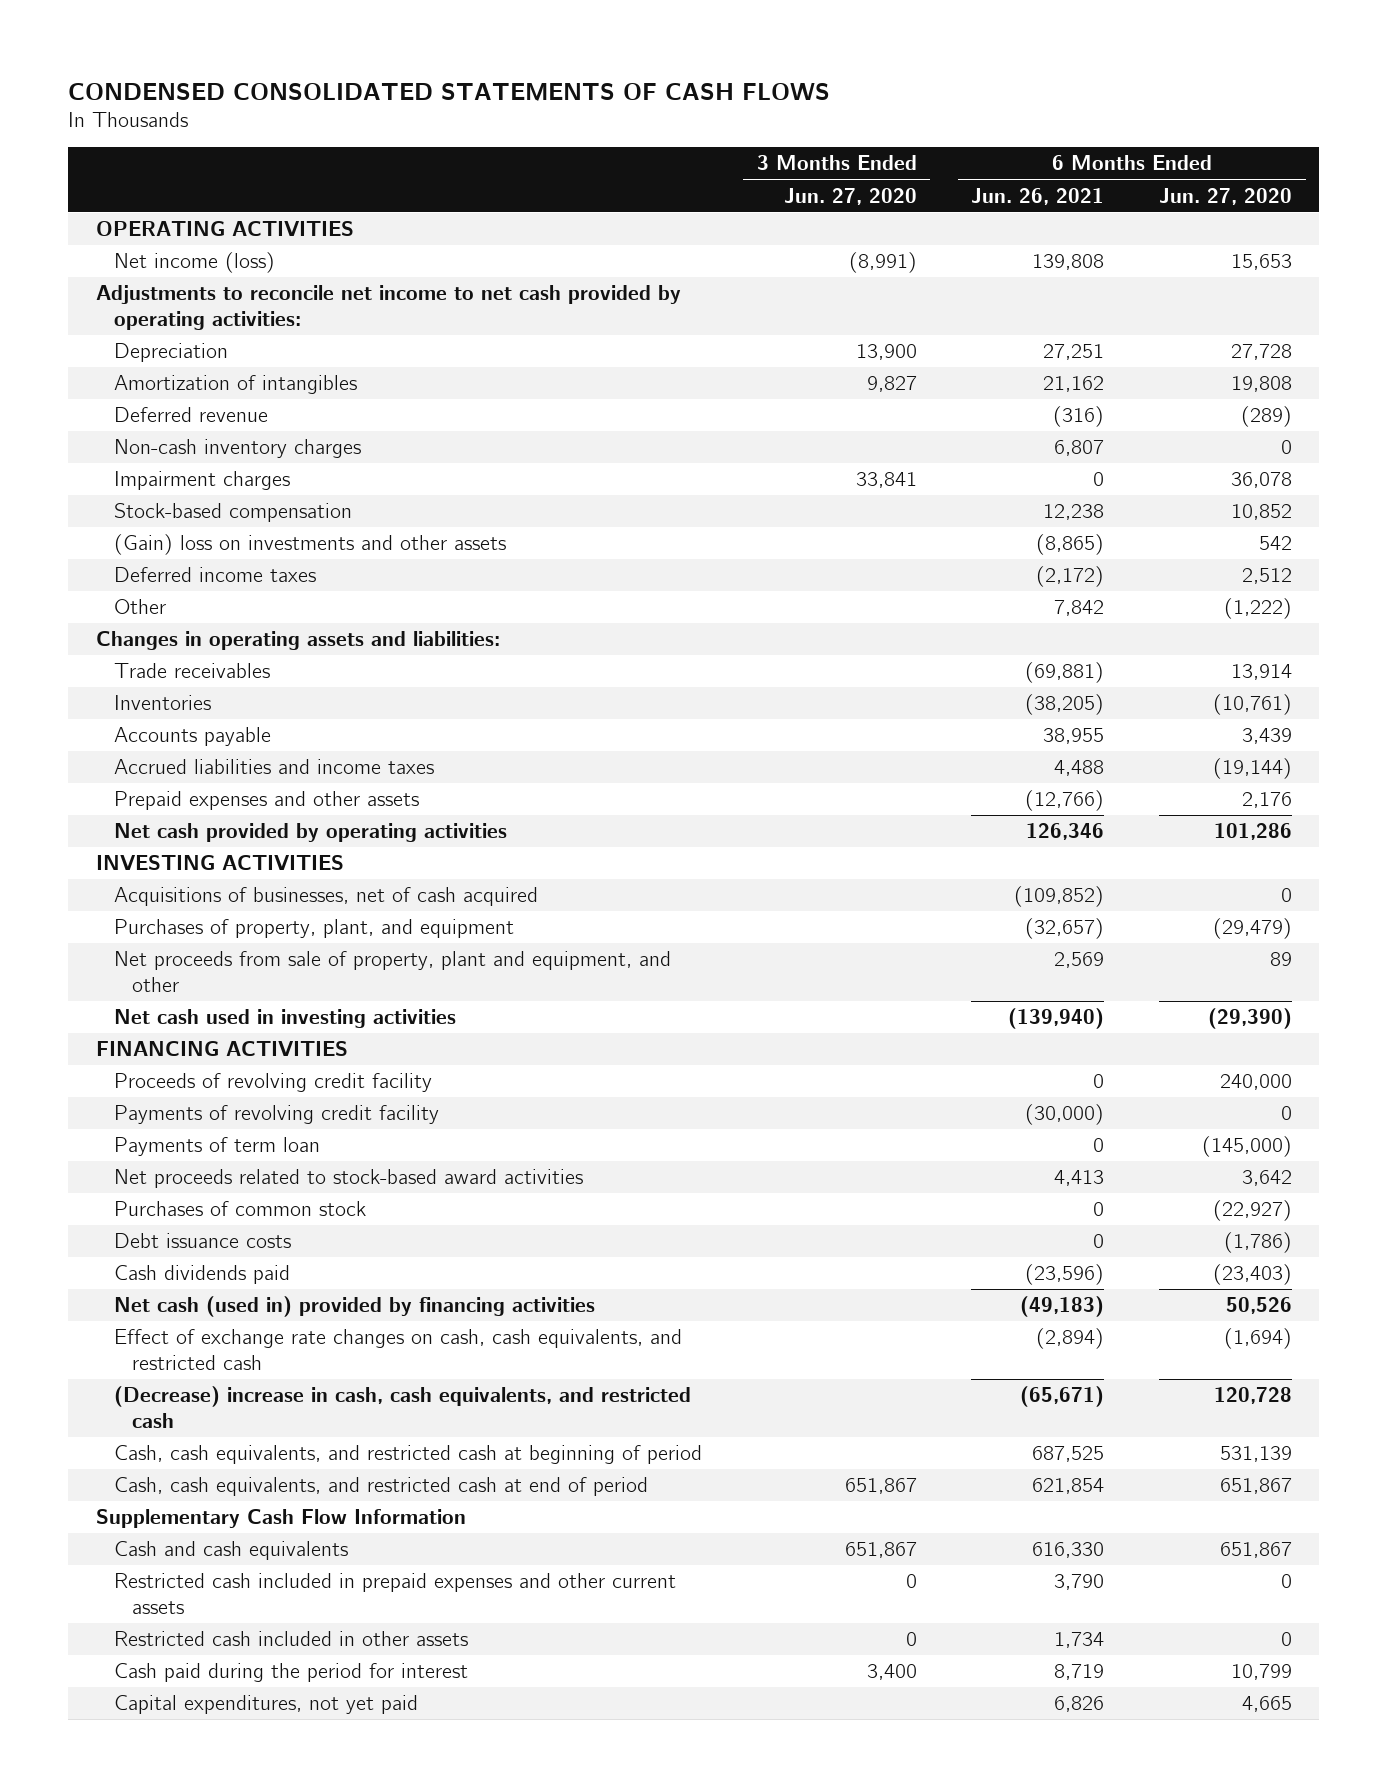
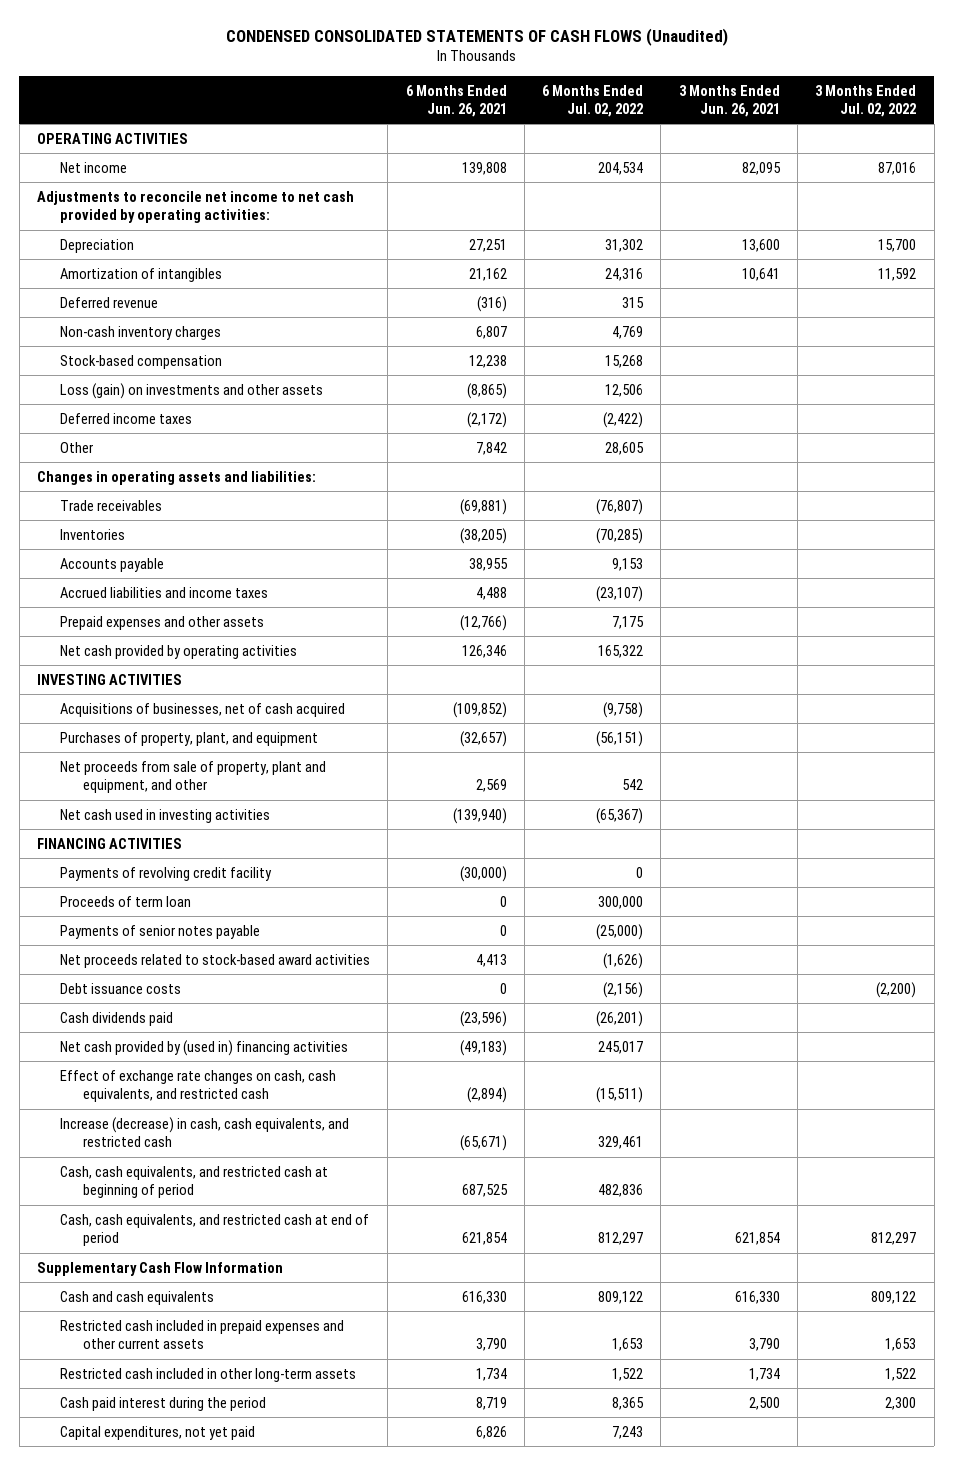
- CONDENSED CONSOLIDATED STATEMENTS OF CASH FLOWS
+ CONDENSED CONSOLIDATED STATEMENTS OF CASH FLOWS (Unaudited)
- | 3 Months Ended Jun. 27, 2020 | 6 Months Ended Jun. 26, 2021 | 6 Months Ended Jun. 27, 2020
+ | 6 Months Ended Jun. 26, 2021 | 6 Months Ended Jul. 02, 2022 | 3 Months Ended Jun. 26, 2021 | 3 Months Ended Jul. 02, 2022
- Net income (loss) | (8,991) | 139,808 | 15,653
+ Net income | 139,808 | 204,534 | 82,095 | 87,016
- Impairment charges | 33,841 | 0 | 36,078
- (Gain) loss on investments and other assets | | (8,865) | 542
+ Loss (gain) on investments and other assets | (8,865) | 12,506 | |
- Proceeds of revolving credit facility | | 0 | 240,000
- Payments of term loan | | 0 | (145,000)
+ Proceeds of term loan | 0 | 300,000 | |
+ Payments of senior notes payable | 0 | (25,000) | |
- Purchases of common stock | | 0 | (22,927)
- Net cash (used in) provided by financing activities | | (49,183) | 50,526
+ Net cash provided by (used in) financing activities | (49,183) | 245,017 | |
- (Decrease) increase in cash, cash equivalents, and restricted cash | | (65,671) | 120,728
+ Increase (decrease) in cash, cash equivalents, and restricted cash | (65,671) | 329,461 | |
- Restricted cash included in other assets | 0 | 1,734 | 0
- Cash paid during the period for interest | 3,400 | 8,719 | 10,799
+ Restricted cash included in other long-term assets | 1,734 | 1,522 | 1,734 | 1,522
+ Cash paid interest during the period | 8,719 | 8,365 | 2,500 | 2,300

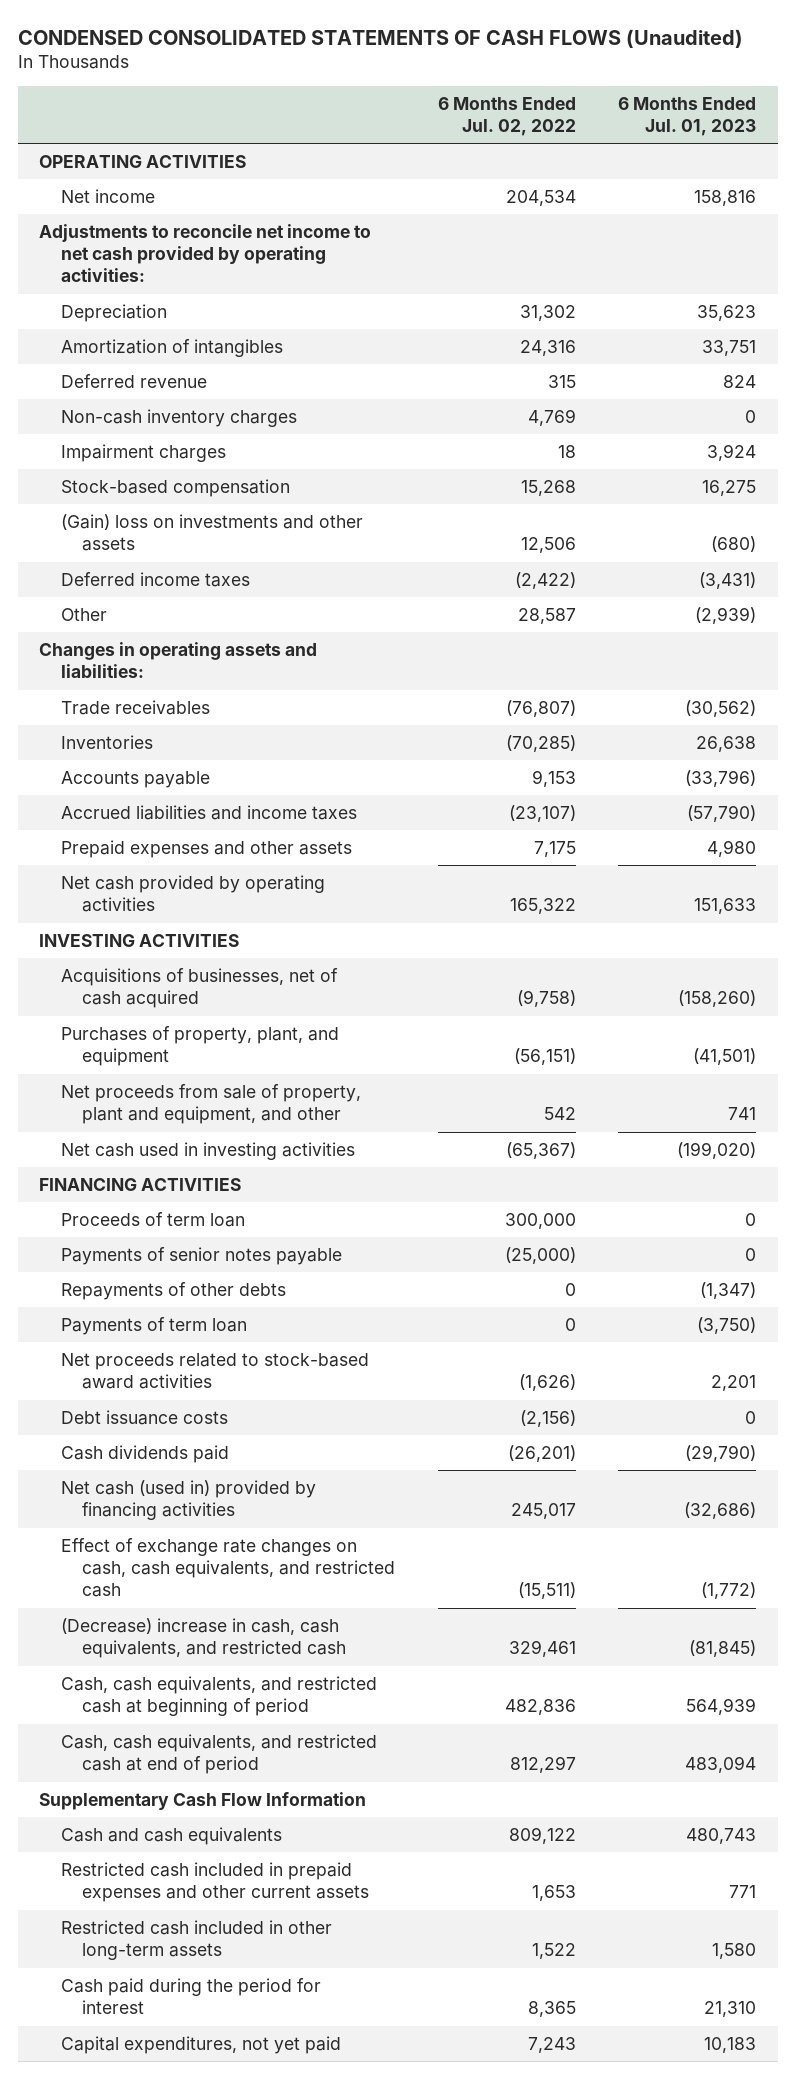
- | 6 Months Ended Jun. 26, 2021 | 6 Months Ended Jul. 02, 2022 | 3 Months Ended Jun. 26, 2021 | 3 Months Ended Jul. 02, 2022
+ | 6 Months Ended Jul. 02, 2022 | 6 Months Ended Jul. 01, 2023
+ Impairment charges | 18 | 3,924
- Loss (gain) on investments and other assets | (8,865) | 12,506 | |
+ (Gain) loss on investments and other assets | 12,506 | (680)
- Other | 7,842 | 28,605 | |
+ Other | 28,587 | (2,939)
- Payments of revolving credit facility | (30,000) | 0 | |
+ Repayments of other debts | 0 | (1,347)
+ Payments of term loan | 0 | (3,750)
- Net cash provided by (used in) financing activities | (49,183) | 245,017 | |
+ Net cash (used in) provided by financing activities | 245,017 | (32,686)
- Increase (decrease) in cash, cash equivalents, and restricted cash | (65,671) | 329,461 | |
+ (Decrease) increase in cash, cash equivalents, and restricted cash | 329,461 | (81,845)
- Cash paid interest during the period | 8,719 | 8,365 | 2,500 | 2,300
+ Cash paid during the period for interest | 8,365 | 21,310

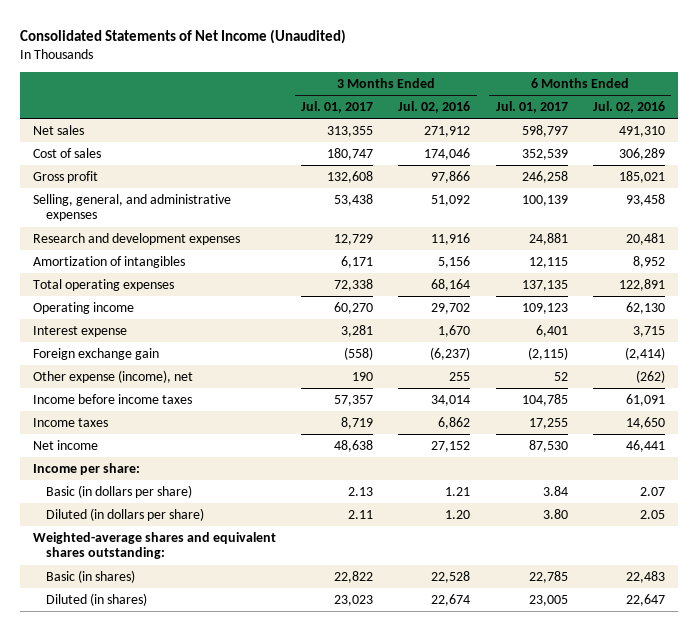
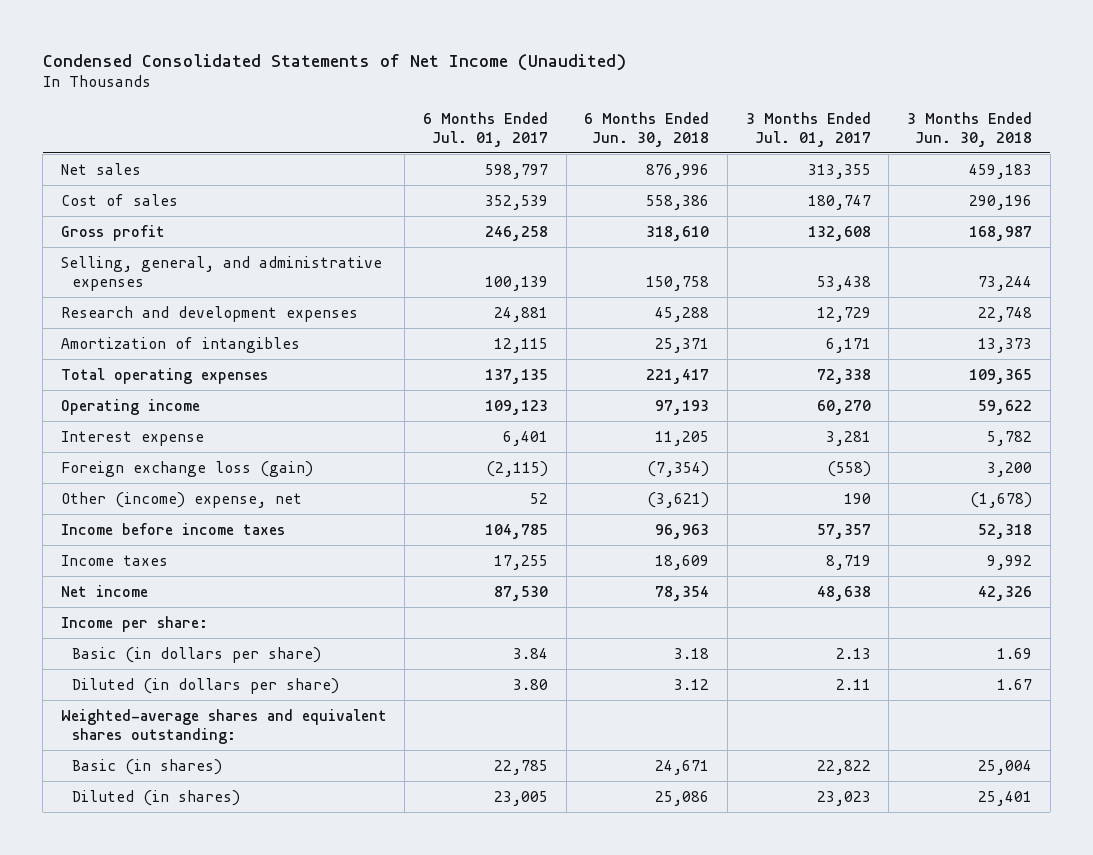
- Consolidated Statements of Net Income (Unaudited)
+ Condensed Consolidated Statements of Net Income (Unaudited)
- | 3 Months Ended Jul. 01, 2017 | 3 Months Ended Jul. 02, 2016 | 6 Months Ended Jul. 01, 2017 | 6 Months Ended Jul. 02, 2016
+ | 6 Months Ended Jul. 01, 2017 | 6 Months Ended Jun. 30, 2018 | 3 Months Ended Jul. 01, 2017 | 3 Months Ended Jun. 30, 2018
- Foreign exchange gain | (558) | (6,237) | (2,115) | (2,414)
- Other expense (income), net | 190 | 255 | 52 | (262)
+ Foreign exchange loss (gain) | (2,115) | (7,354) | (558) | 3,200
+ Other (income) expense, net | 52 | (3,621) | 190 | (1,678)

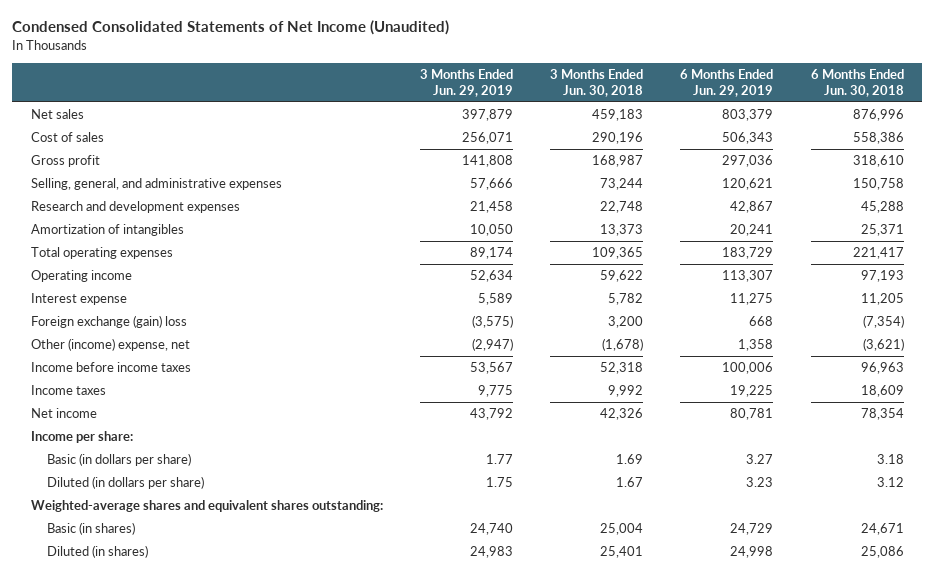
- | 6 Months Ended Jul. 01, 2017 | 6 Months Ended Jun. 30, 2018 | 3 Months Ended Jul. 01, 2017 | 3 Months Ended Jun. 30, 2018
+ | 3 Months Ended Jun. 29, 2019 | 3 Months Ended Jun. 30, 2018 | 6 Months Ended Jun. 29, 2019 | 6 Months Ended Jun. 30, 2018
- Foreign exchange loss (gain) | (2,115) | (7,354) | (558) | 3,200
+ Foreign exchange (gain) loss | (3,575) | 3,200 | 668 | (7,354)

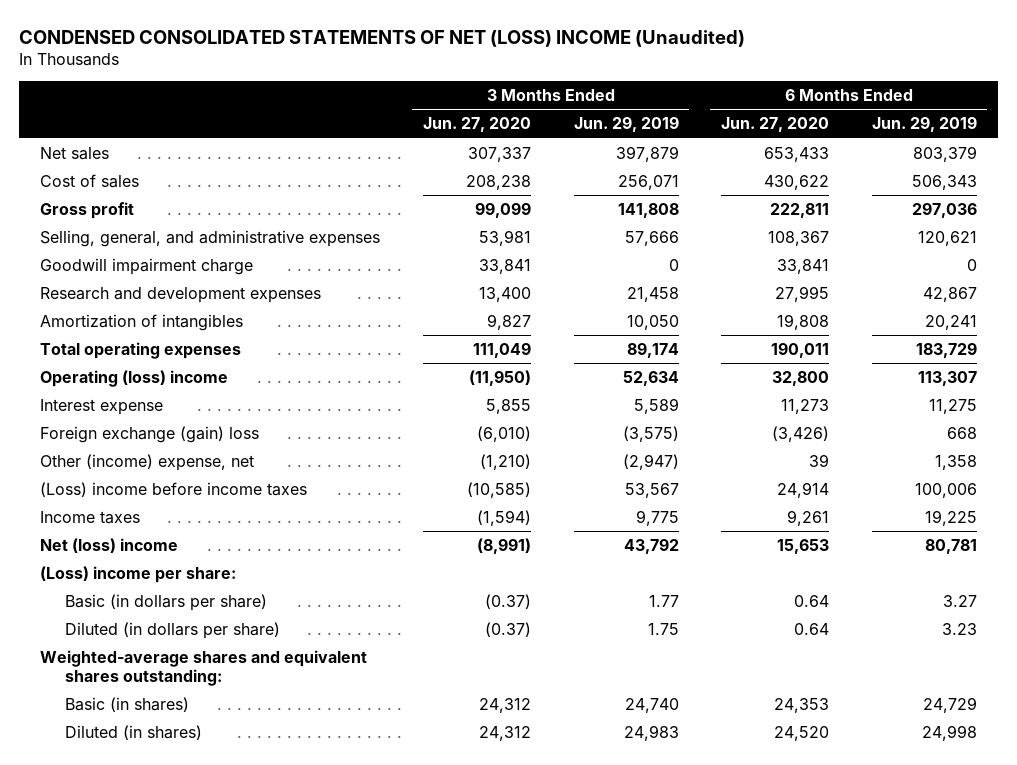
- Condensed Consolidated Statements of Net Income (Unaudited)
+ CONDENSED CONSOLIDATED STATEMENTS OF NET (LOSS) INCOME (Unaudited)
- | 3 Months Ended Jun. 29, 2019 | 3 Months Ended Jun. 30, 2018 | 6 Months Ended Jun. 29, 2019 | 6 Months Ended Jun. 30, 2018
+ | 3 Months Ended Jun. 27, 2020 | 3 Months Ended Jun. 29, 2019 | 6 Months Ended Jun. 27, 2020 | 6 Months Ended Jun. 29, 2019
+ Goodwill impairment charge | 33,841 | 0 | 33,841 | 0
- Operating income | 52,634 | 59,622 | 113,307 | 97,193
+ Operating (loss) income | (11,950) | 52,634 | 32,800 | 113,307
- Income before income taxes | 53,567 | 52,318 | 100,006 | 96,963
+ (Loss) income before income taxes | (10,585) | 53,567 | 24,914 | 100,006
- Net income | 43,792 | 42,326 | 80,781 | 78,354
- Income per share:
+ Net (loss) income | (8,991) | 43,792 | 15,653 | 80,781
+ (Loss) income per share:

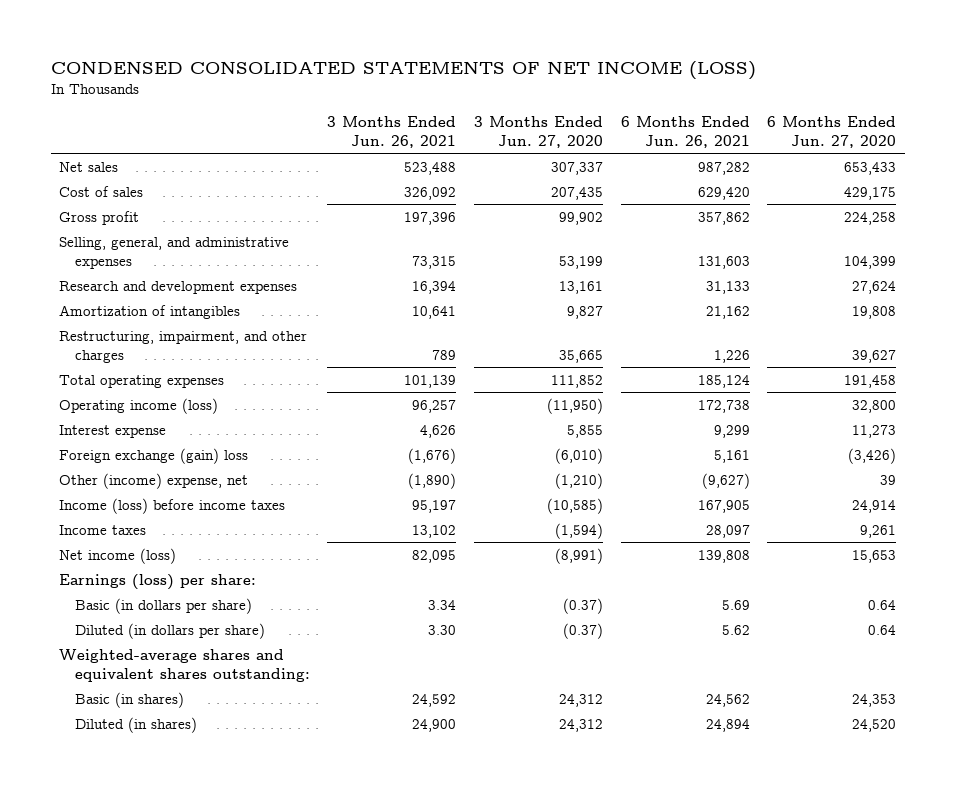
- CONDENSED CONSOLIDATED STATEMENTS OF NET (LOSS) INCOME (Unaudited)
+ CONDENSED CONSOLIDATED STATEMENTS OF NET INCOME (LOSS)
- | 3 Months Ended Jun. 27, 2020 | 3 Months Ended Jun. 29, 2019 | 6 Months Ended Jun. 27, 2020 | 6 Months Ended Jun. 29, 2019
+ | 3 Months Ended Jun. 26, 2021 | 3 Months Ended Jun. 27, 2020 | 6 Months Ended Jun. 26, 2021 | 6 Months Ended Jun. 27, 2020
- Cost of sales | 208,238 | 256,071 | 430,622 | 506,343
- Gross profit | 99,099 | 141,808 | 222,811 | 297,036
- Selling, general, and administrative expenses | 53,981 | 57,666 | 108,367 | 120,621
- Goodwill impairment charge | 33,841 | 0 | 33,841 | 0
- Research and development expenses | 13,400 | 21,458 | 27,995 | 42,867
+ Cost of sales | 326,092 | 207,435 | 629,420 | 429,175
+ Gross profit | 197,396 | 99,902 | 357,862 | 224,258
+ Selling, general, and administrative expenses | 73,315 | 53,199 | 131,603 | 104,399
+ Research and development expenses | 16,394 | 13,161 | 31,133 | 27,624
- Total operating expenses | 111,049 | 89,174 | 190,011 | 183,729
- Operating (loss) income | (11,950) | 52,634 | 32,800 | 113,307
+ Restructuring, impairment, and other charges | 789 | 35,665 | 1,226 | 39,627
+ Total operating expenses | 101,139 | 111,852 | 185,124 | 191,458
+ Operating income (loss) | 96,257 | (11,950) | 172,738 | 32,800
- (Loss) income before income taxes | (10,585) | 53,567 | 24,914 | 100,006
+ Income (loss) before income taxes | 95,197 | (10,585) | 167,905 | 24,914
- Net (loss) income | (8,991) | 43,792 | 15,653 | 80,781
- (Loss) income per share:
+ Net income (loss) | 82,095 | (8,991) | 139,808 | 15,653
+ Earnings (loss) per share:

